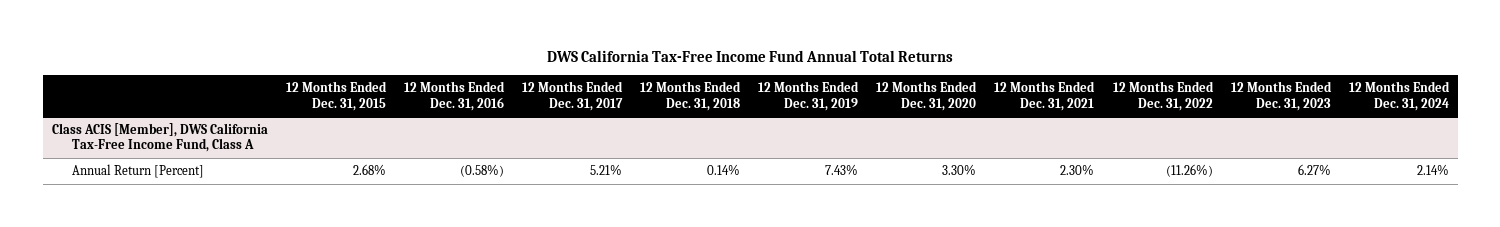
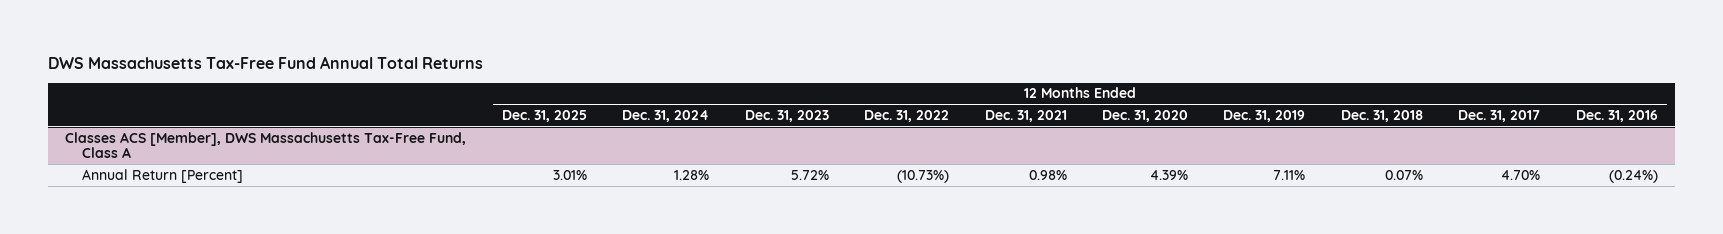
- DWS California Tax-Free Income Fund Annual Total Returns
+ DWS Massachusetts Tax-Free Fund Annual Total Returns
- | 12 Months Ended Dec. 31, 2015 | 12 Months Ended Dec. 31, 2016 | 12 Months Ended Dec. 31, 2017 | 12 Months Ended Dec. 31, 2018 | 12 Months Ended Dec. 31, 2019 | 12 Months Ended Dec. 31, 2020 | 12 Months Ended Dec. 31, 2021 | 12 Months Ended Dec. 31, 2022 | 12 Months Ended Dec. 31, 2023 | 12 Months Ended Dec. 31, 2024
+ | 12 Months Ended Dec. 31, 2025 | 12 Months Ended Dec. 31, 2024 | 12 Months Ended Dec. 31, 2023 | 12 Months Ended Dec. 31, 2022 | 12 Months Ended Dec. 31, 2021 | 12 Months Ended Dec. 31, 2020 | 12 Months Ended Dec. 31, 2019 | 12 Months Ended Dec. 31, 2018 | 12 Months Ended Dec. 31, 2017 | 12 Months Ended Dec. 31, 2016
- Class ACIS [Member], DWS California Tax-Free Income Fund, Class A
- Annual Return [Percent] | 2.68% | (0.58%) | 5.21% | 0.14% | 7.43% | 3.30% | 2.30% | (11.26%) | 6.27% | 2.14%
+ Classes ACS [Member], DWS Massachusetts Tax-Free Fund, Class A
+ Annual Return [Percent] | 3.01% | 1.28% | 5.72% | (10.73%) | 0.98% | 4.39% | 7.11% | 0.07% | 4.70% | (0.24%)

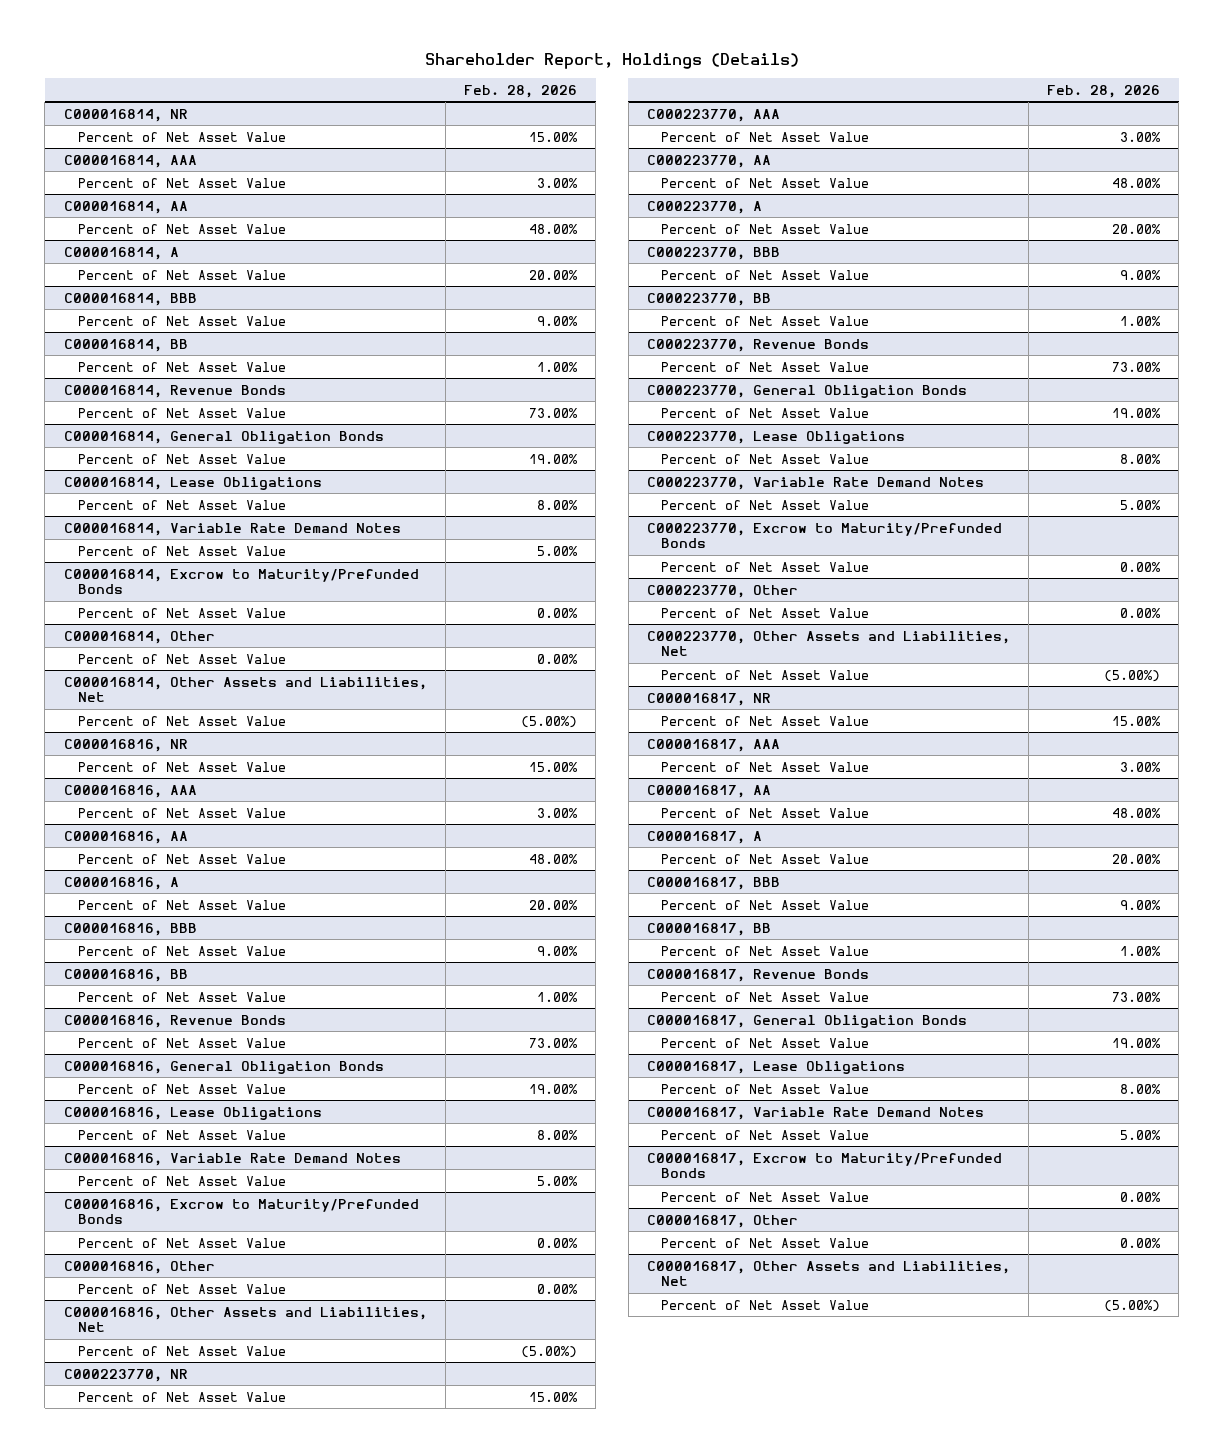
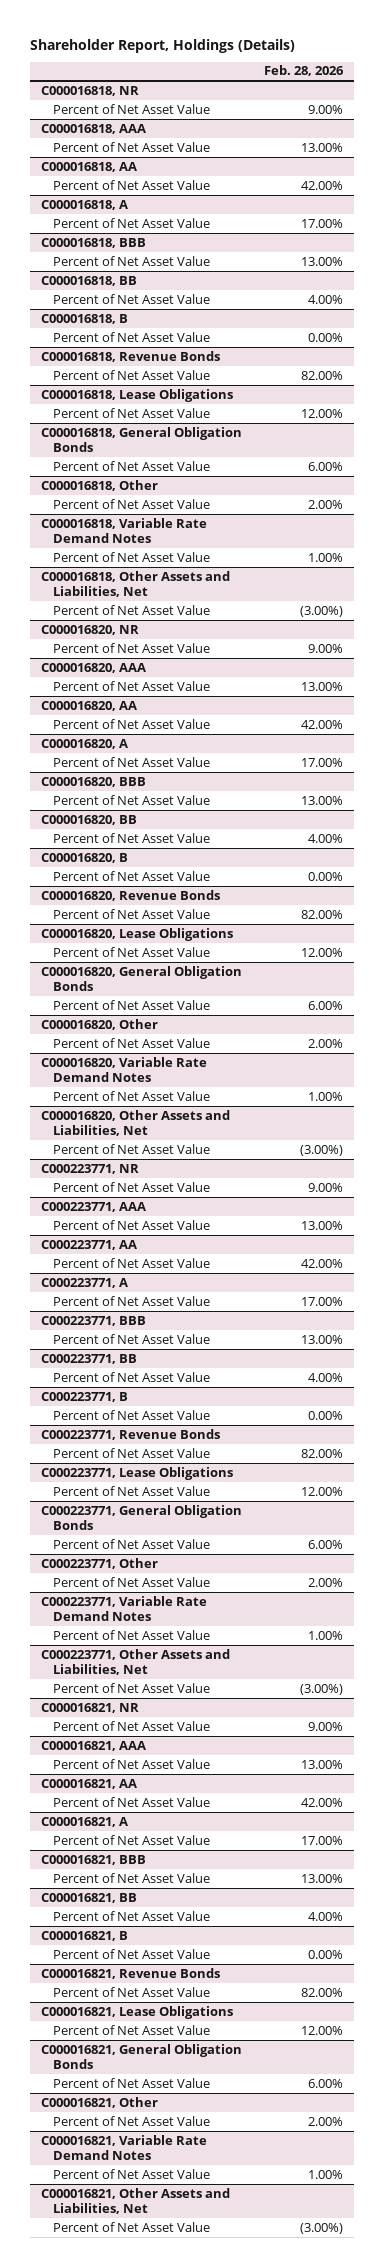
- C000016814, NR
- Percent of Net Asset Value | 15.00%
- C000016814, AAA
- Percent of Net Asset Value | 3.00%
- C000016814, AA
- Percent of Net Asset Value | 48.00%
- C000016814, A
- Percent of Net Asset Value | 20.00%
- C000016814, BBB
+ C000016818, NR
- C000016814, BB
- Percent of Net Asset Value | 1.00%
- C000016814, Revenue Bonds
- Percent of Net Asset Value | 73.00%
- C000016814, General Obligation Bonds
- Percent of Net Asset Value | 19.00%
- C000016814, Lease Obligations
- Percent of Net Asset Value | 8.00%
- C000016814, Variable Rate Demand Notes
- Percent of Net Asset Value | 5.00%
- C000016814, Excrow to Maturity/Prefunded Bonds
- Percent of Net Asset Value | 0.00%
- C000016814, Other
+ C000016818, AAA
+ Percent of Net Asset Value | 13.00%
+ C000016818, AA
+ Percent of Net Asset Value | 42.00%
+ C000016818, A
+ Percent of Net Asset Value | 17.00%
+ C000016818, BBB
+ Percent of Net Asset Value | 13.00%
+ C000016818, BB
+ Percent of Net Asset Value | 4.00%
+ C000016818, B
- C000016814, Other Assets and Liabilities, Net
- Percent of Net Asset Value | (5.00%)
- C000016816, NR
- Percent of Net Asset Value | 15.00%
- C000016816, AAA
- Percent of Net Asset Value | 3.00%
- C000016816, AA
- Percent of Net Asset Value | 48.00%
- C000016816, A
- Percent of Net Asset Value | 20.00%
- C000016816, BBB
- Percent of Net Asset Value | 9.00%
- C000016816, BB
+ C000016818, Revenue Bonds
+ Percent of Net Asset Value | 82.00%
+ C000016818, Lease Obligations
+ Percent of Net Asset Value | 12.00%
+ C000016818, General Obligation Bonds
+ Percent of Net Asset Value | 6.00%
+ C000016818, Other
+ Percent of Net Asset Value | 2.00%
+ C000016818, Variable Rate Demand Notes
- C000016816, Revenue Bonds
- Percent of Net Asset Value | 73.00%
- C000016816, General Obligation Bonds
- Percent of Net Asset Value | 19.00%
- C000016816, Lease Obligations
- Percent of Net Asset Value | 8.00%
- C000016816, Variable Rate Demand Notes
- Percent of Net Asset Value | 5.00%
- C000016816, Excrow to Maturity/Prefunded Bonds
- Percent of Net Asset Value | 0.00%
- C000016816, Other
- Percent of Net Asset Value | 0.00%
- C000016816, Other Assets and Liabilities, Net
- Percent of Net Asset Value | (5.00%)
- C000223770, NR
- Percent of Net Asset Value | 15.00%
- C000223770, AAA
- Percent of Net Asset Value | 3.00%
- C000223770, AA
- Percent of Net Asset Value | 48.00%
- C000223770, A
- Percent of Net Asset Value | 20.00%
- C000223770, BBB
+ C000016818, Other Assets and Liabilities, Net
+ Percent of Net Asset Value | (3.00%)
+ C000016820, NR
- C000223770, BB
- Percent of Net Asset Value | 1.00%
- C000223770, Revenue Bonds
- Percent of Net Asset Value | 73.00%
- C000223770, General Obligation Bonds
- Percent of Net Asset Value | 19.00%
- C000223770, Lease Obligations
- Percent of Net Asset Value | 8.00%
- C000223770, Variable Rate Demand Notes
- Percent of Net Asset Value | 5.00%
- C000223770, Excrow to Maturity/Prefunded Bonds
- Percent of Net Asset Value | 0.00%
- C000223770, Other
+ C000016820, AAA
+ Percent of Net Asset Value | 13.00%
+ C000016820, AA
+ Percent of Net Asset Value | 42.00%
+ C000016820, A
+ Percent of Net Asset Value | 17.00%
+ C000016820, BBB
+ Percent of Net Asset Value | 13.00%
+ C000016820, BB
+ Percent of Net Asset Value | 4.00%
+ C000016820, B
- C000223770, Other Assets and Liabilities, Net
- Percent of Net Asset Value | (5.00%)
- C000016817, NR
- Percent of Net Asset Value | 15.00%
- C000016817, AAA
- Percent of Net Asset Value | 3.00%
- C000016817, AA
- Percent of Net Asset Value | 48.00%
- C000016817, A
- Percent of Net Asset Value | 20.00%
- C000016817, BBB
- Percent of Net Asset Value | 9.00%
- C000016817, BB
+ C000016820, Revenue Bonds
+ Percent of Net Asset Value | 82.00%
+ C000016820, Lease Obligations
+ Percent of Net Asset Value | 12.00%
+ C000016820, General Obligation Bonds
+ Percent of Net Asset Value | 6.00%
+ C000016820, Other
+ Percent of Net Asset Value | 2.00%
+ C000016820, Variable Rate Demand Notes
- C000016817, Revenue Bonds
- Percent of Net Asset Value | 73.00%
- C000016817, General Obligation Bonds
- Percent of Net Asset Value | 19.00%
- C000016817, Lease Obligations
- Percent of Net Asset Value | 8.00%
- C000016817, Variable Rate Demand Notes
- Percent of Net Asset Value | 5.00%
- C000016817, Excrow to Maturity/Prefunded Bonds
+ C000016820, Other Assets and Liabilities, Net
+ Percent of Net Asset Value | (3.00%)
+ C000223771, NR
+ Percent of Net Asset Value | 9.00%
+ C000223771, AAA
+ Percent of Net Asset Value | 13.00%
+ C000223771, AA
+ Percent of Net Asset Value | 42.00%
+ C000223771, A
+ Percent of Net Asset Value | 17.00%
+ C000223771, BBB
+ Percent of Net Asset Value | 13.00%
+ C000223771, BB
+ Percent of Net Asset Value | 4.00%
+ C000223771, B
- C000016817, Other
+ C000223771, Revenue Bonds
+ Percent of Net Asset Value | 82.00%
+ C000223771, Lease Obligations
+ Percent of Net Asset Value | 12.00%
+ C000223771, General Obligation Bonds
+ Percent of Net Asset Value | 6.00%
+ C000223771, Other
+ Percent of Net Asset Value | 2.00%
+ C000223771, Variable Rate Demand Notes
+ Percent of Net Asset Value | 1.00%
+ C000223771, Other Assets and Liabilities, Net
+ Percent of Net Asset Value | (3.00%)
+ C000016821, NR
+ Percent of Net Asset Value | 9.00%
+ C000016821, AAA
+ Percent of Net Asset Value | 13.00%
+ C000016821, AA
+ Percent of Net Asset Value | 42.00%
+ C000016821, A
+ Percent of Net Asset Value | 17.00%
+ C000016821, BBB
+ Percent of Net Asset Value | 13.00%
+ C000016821, BB
+ Percent of Net Asset Value | 4.00%
+ C000016821, B
- C000016817, Other Assets and Liabilities, Net
- Percent of Net Asset Value | (5.00%)
+ C000016821, Revenue Bonds
+ Percent of Net Asset Value | 82.00%
+ C000016821, Lease Obligations
+ Percent of Net Asset Value | 12.00%
+ C000016821, General Obligation Bonds
+ Percent of Net Asset Value | 6.00%
+ C000016821, Other
+ Percent of Net Asset Value | 2.00%
+ C000016821, Variable Rate Demand Notes
+ Percent of Net Asset Value | 1.00%
+ C000016821, Other Assets and Liabilities, Net
+ Percent of Net Asset Value | (3.00%)

